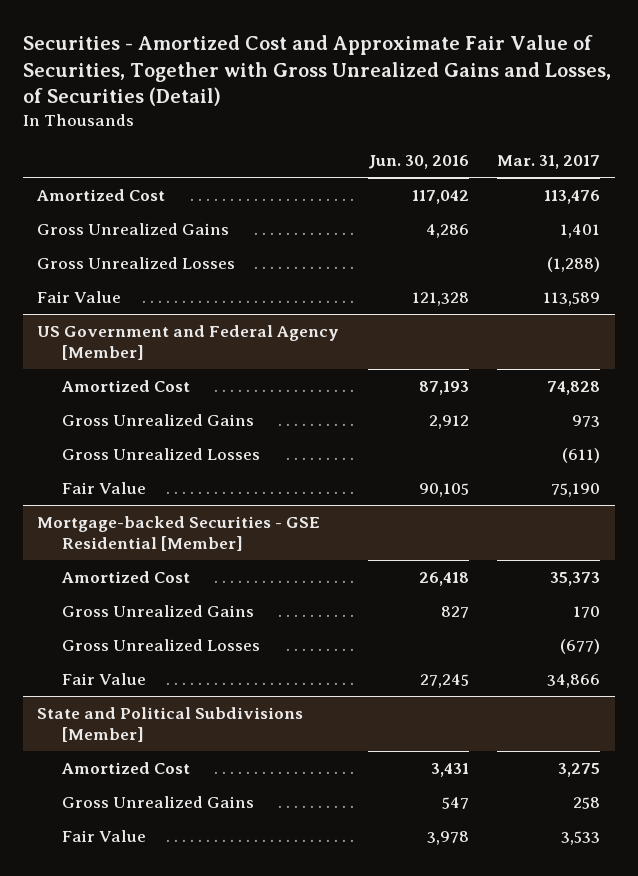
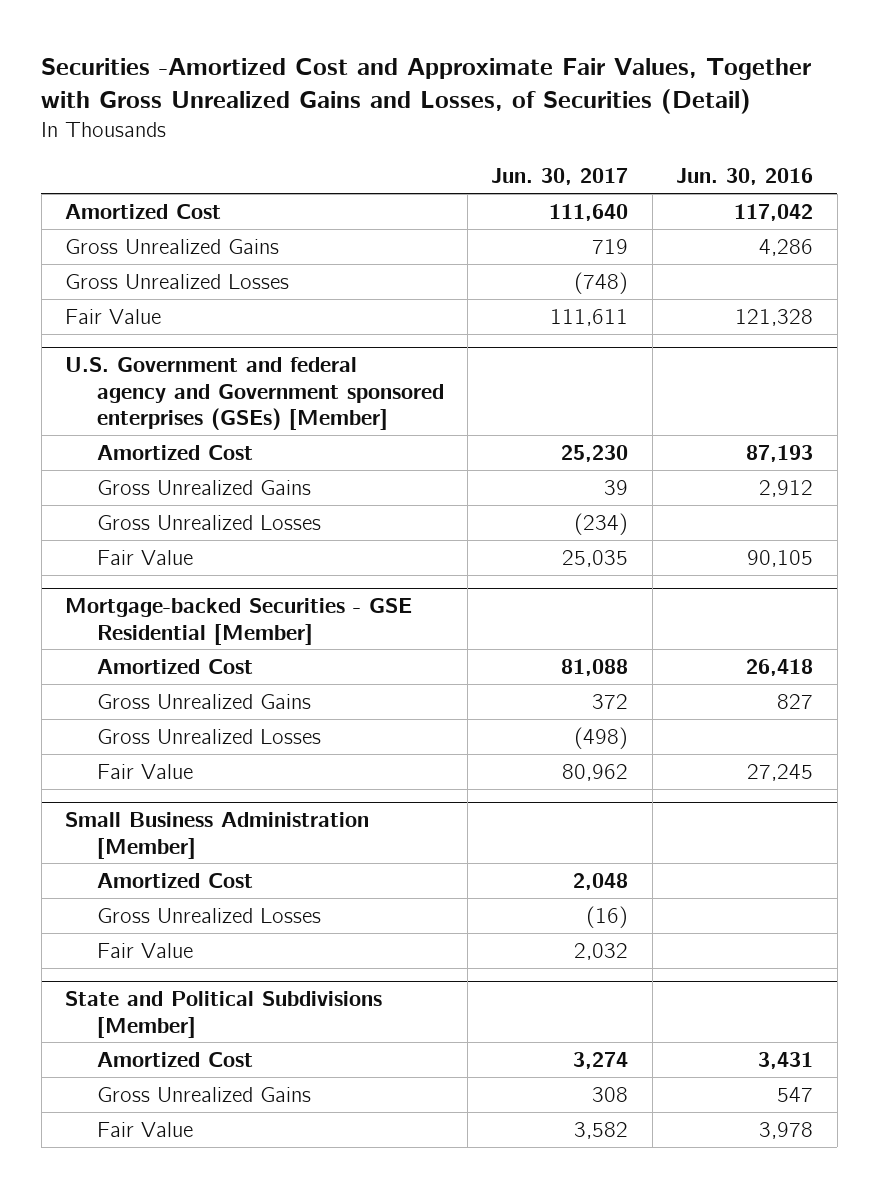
- Securities - Amortized Cost and Approximate Fair Value of Securities, Together with Gross Unrealized Gains and Losses, of Securities (Detail)
+ Securities -Amortized Cost and Approximate Fair Values, Together with Gross Unrealized Gains and Losses, of Securities (Detail)
- | Jun. 30, 2016 | Mar. 31, 2017
+ | Jun. 30, 2017 | Jun. 30, 2016
- US Government and Federal Agency [Member]
+ U.S. Government and federal agency and Government sponsored enterprises (GSEs) [Member]
+ Small Business Administration [Member]
+ Amortized Cost | 2,048 |
+ Gross Unrealized Losses | (16) |
+ Fair Value | 2,032 |

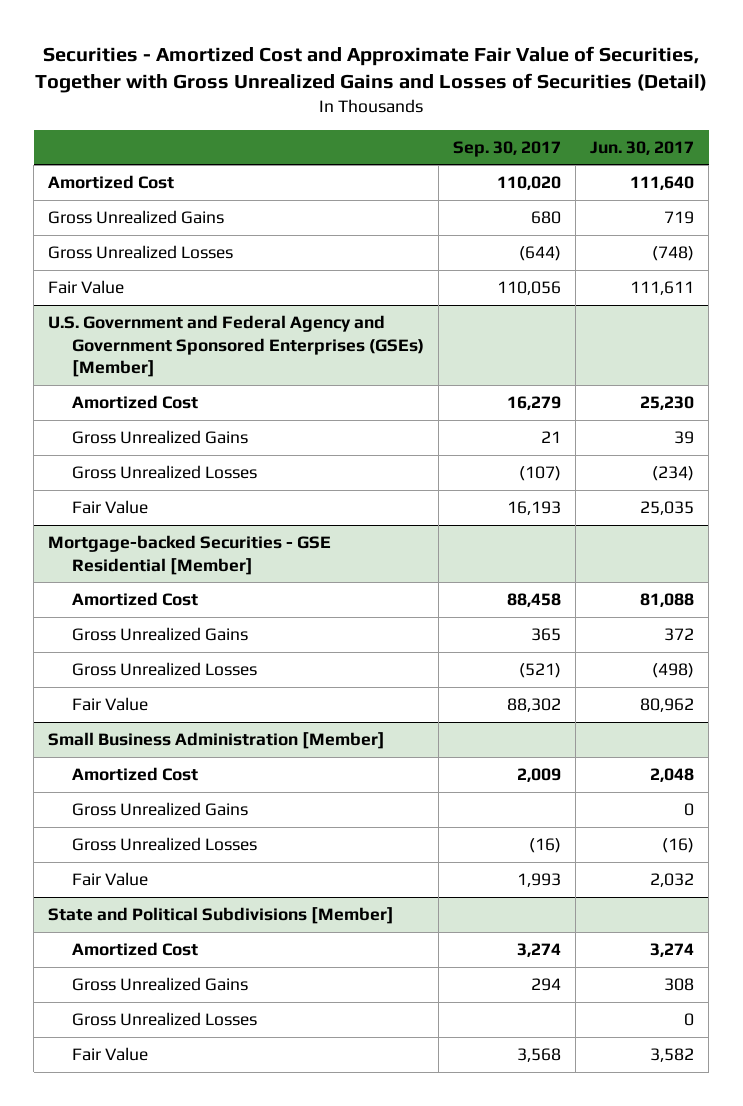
- Securities -Amortized Cost and Approximate Fair Values, Together with Gross Unrealized Gains and Losses, of Securities (Detail)
+ Securities - Amortized Cost and Approximate Fair Value of Securities, Together with Gross Unrealized Gains and Losses of Securities (Detail)
- | Jun. 30, 2017 | Jun. 30, 2016
+ | Sep. 30, 2017 | Jun. 30, 2017
- U.S. Government and federal agency and Government sponsored enterprises (GSEs) [Member]
+ U.S. Government and Federal Agency and Government Sponsored Enterprises (GSEs) [Member]
@ Small Business Administration [Member]
+ Gross Unrealized Gains | | 0
@ State and Political Subdivisions [Member]
+ Gross Unrealized Losses | | 0

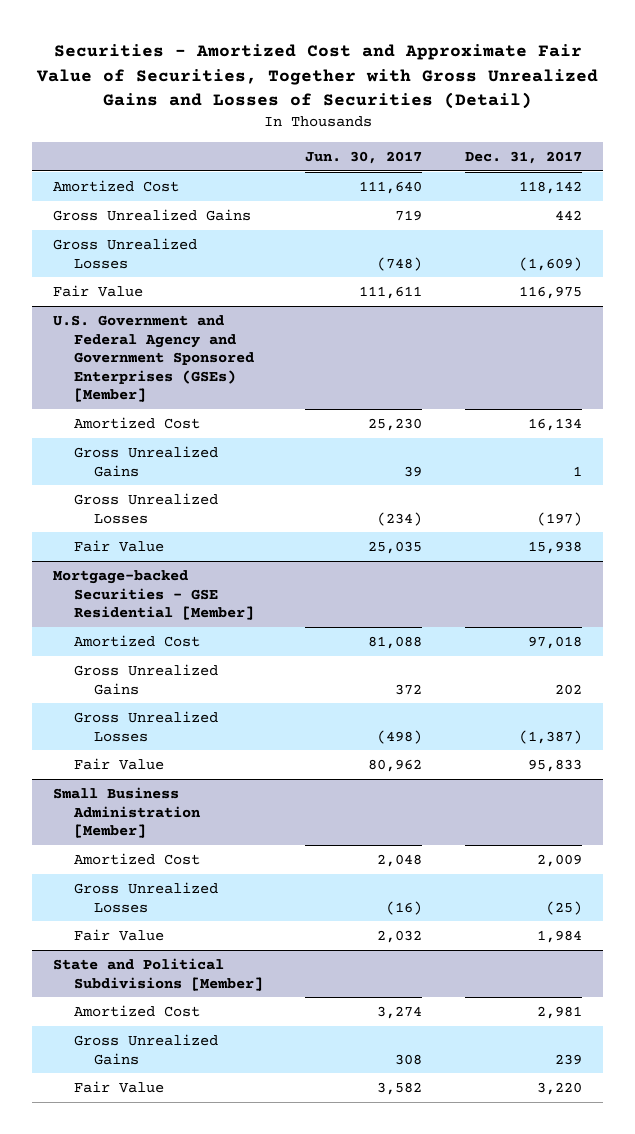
- | Sep. 30, 2017 | Jun. 30, 2017
+ | Jun. 30, 2017 | Dec. 31, 2017
@ Small Business Administration [Member]
- Gross Unrealized Gains | | 0
@ State and Political Subdivisions [Member]
- Gross Unrealized Losses | | 0

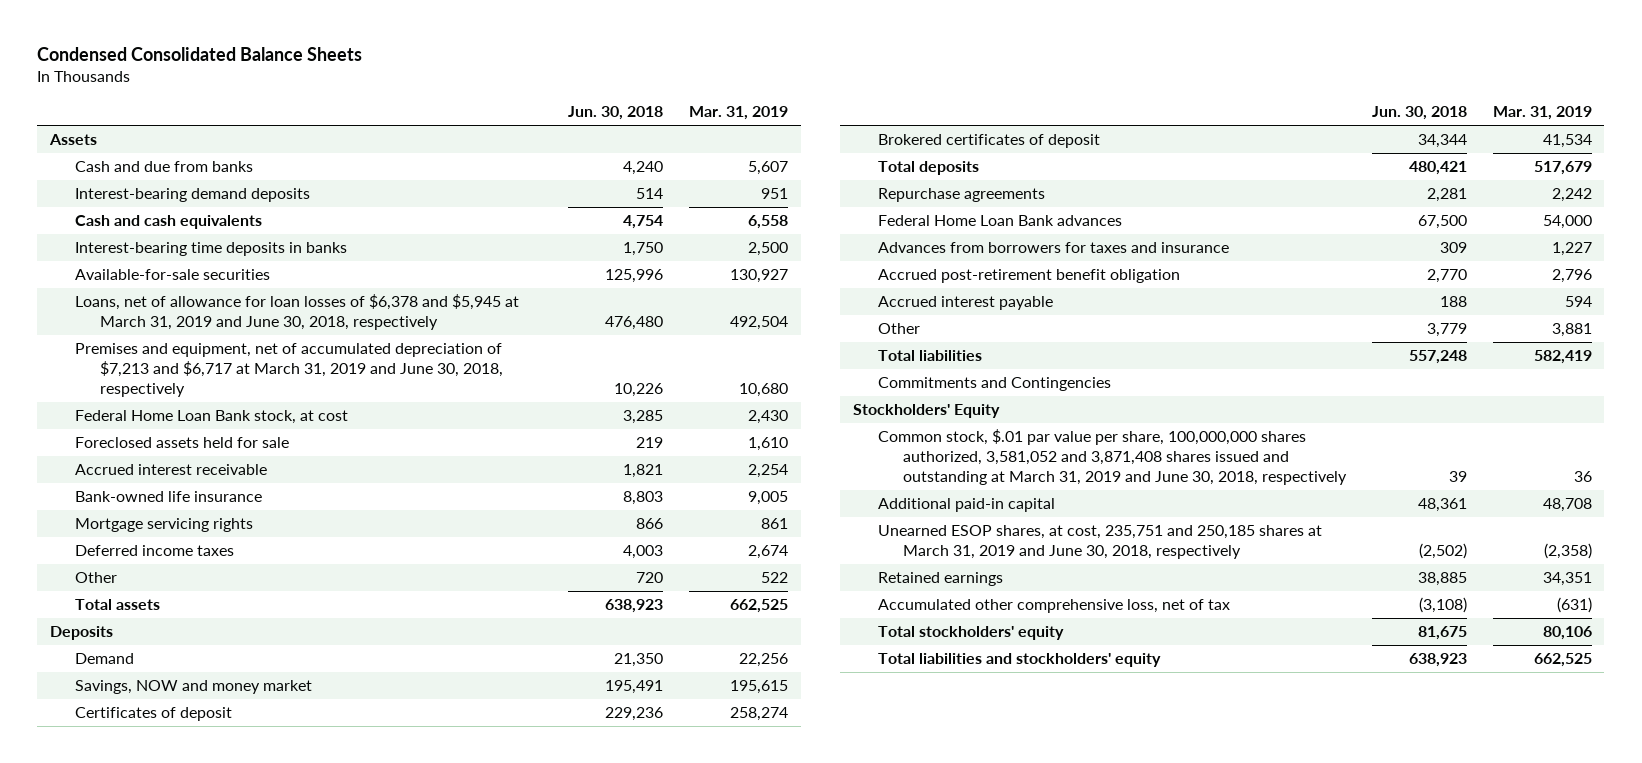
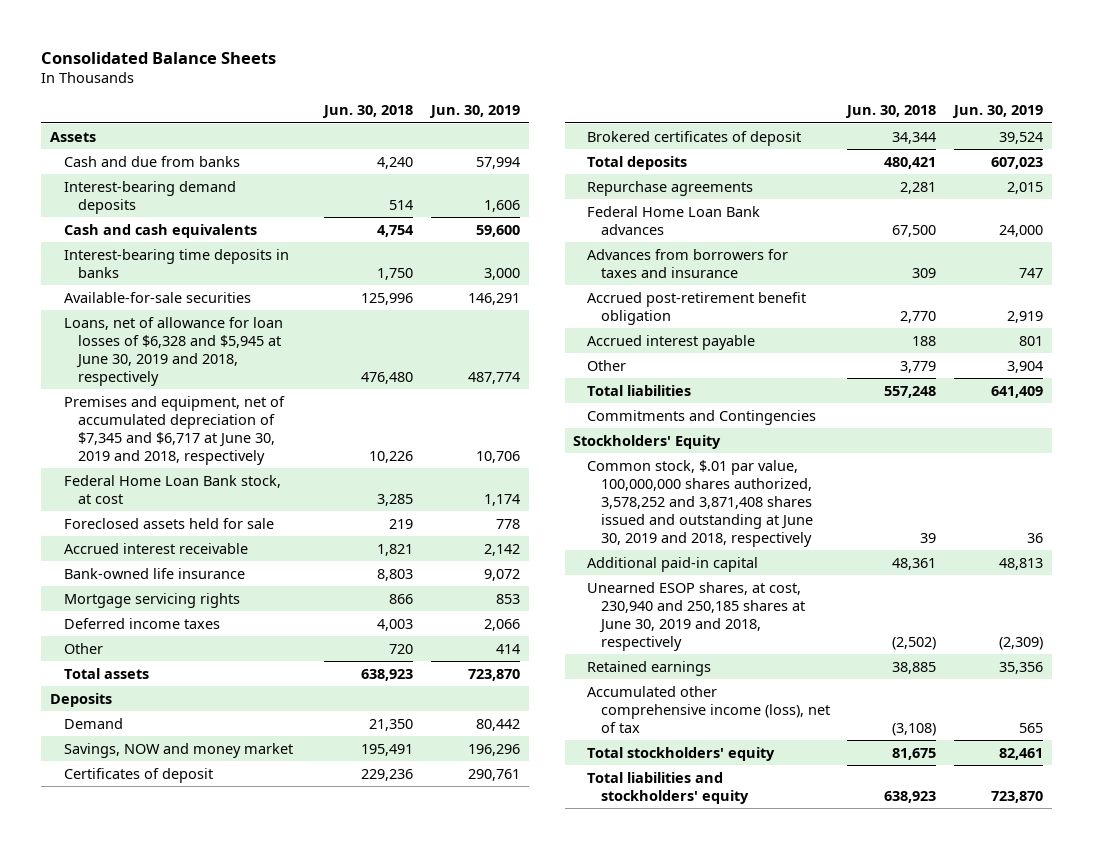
- Condensed Consolidated Balance Sheets
+ Consolidated Balance Sheets
- | Jun. 30, 2018 | Mar. 31, 2019
+ | Jun. 30, 2018 | Jun. 30, 2019
- Loans, net of allowance for loan losses of $6,378 and $5,945 at March 31, 2019 and June 30, 2018, respectively | 476,480 | 492,504
- Premises and equipment, net of accumulated depreciation of $7,213 and $6,717 at March 31, 2019 and June 30, 2018, respectively | 10,226 | 10,680
+ Loans, net of allowance for loan losses of $6,328 and $5,945 at June 30, 2019 and 2018, respectively | 476,480 | 487,774
+ Premises and equipment, net of accumulated depreciation of $7,345 and $6,717 at June 30, 2019 and 2018, respectively | 10,226 | 10,706
- Common stock, $.01 par value per share, 100,000,000 shares authorized, 3,581,052 and 3,871,408 shares issued and outstanding at March 31, 2019 and June 30, 2018, respectively | 39 | 36
+ Common stock, $.01 par value, 100,000,000 shares authorized, 3,578,252 and 3,871,408 shares issued and outstanding at June 30, 2019 and 2018, respectively | 39 | 36
- Unearned ESOP shares, at cost, 235,751 and 250,185 shares at March 31, 2019 and June 30, 2018, respectively | (2,502) | (2,358)
+ Unearned ESOP shares, at cost, 230,940 and 250,185 shares at June 30, 2019 and 2018, respectively | (2,502) | (2,309)
- Accumulated other comprehensive loss, net of tax | (3,108) | (631)
+ Accumulated other comprehensive income (loss), net of tax | (3,108) | 565

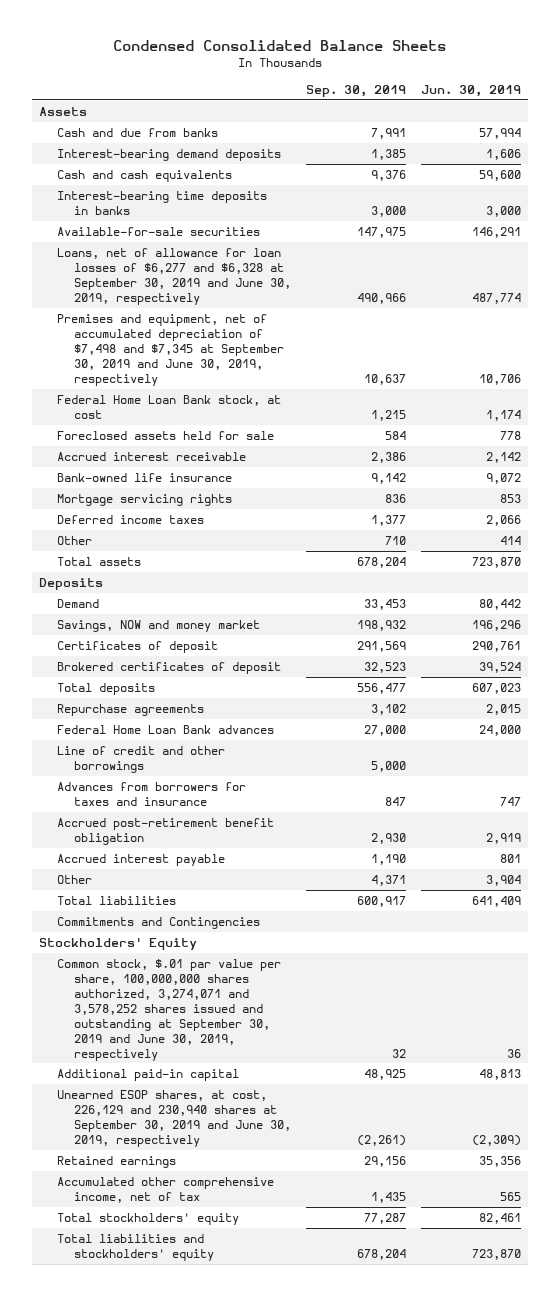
- Consolidated Balance Sheets
+ Condensed Consolidated Balance Sheets
- | Jun. 30, 2018 | Jun. 30, 2019
+ | Sep. 30, 2019 | Jun. 30, 2019
- Loans, net of allowance for loan losses of $6,328 and $5,945 at June 30, 2019 and 2018, respectively | 476,480 | 487,774
- Premises and equipment, net of accumulated depreciation of $7,345 and $6,717 at June 30, 2019 and 2018, respectively | 10,226 | 10,706
+ Loans, net of allowance for loan losses of $6,277 and $6,328 at September 30, 2019 and June 30, 2019, respectively | 490,966 | 487,774
+ Premises and equipment, net of accumulated depreciation of $7,498 and $7,345 at September 30, 2019 and June 30, 2019, respectively | 10,637 | 10,706
+ Line of credit and other borrowings | 5,000 |
- Common stock, $.01 par value, 100,000,000 shares authorized, 3,578,252 and 3,871,408 shares issued and outstanding at June 30, 2019 and 2018, respectively | 39 | 36
+ Common stock, $.01 par value per share, 100,000,000 shares authorized, 3,274,071 and 3,578,252 shares issued and outstanding at September 30, 2019 and June 30, 2019, respectively | 32 | 36
- Unearned ESOP shares, at cost, 230,940 and 250,185 shares at June 30, 2019 and 2018, respectively | (2,502) | (2,309)
+ Unearned ESOP shares, at cost, 226,129 and 230,940 shares at September 30, 2019 and June 30, 2019, respectively | (2,261) | (2,309)
- Accumulated other comprehensive income (loss), net of tax | (3,108) | 565
+ Accumulated other comprehensive income, net of tax | 1,435 | 565

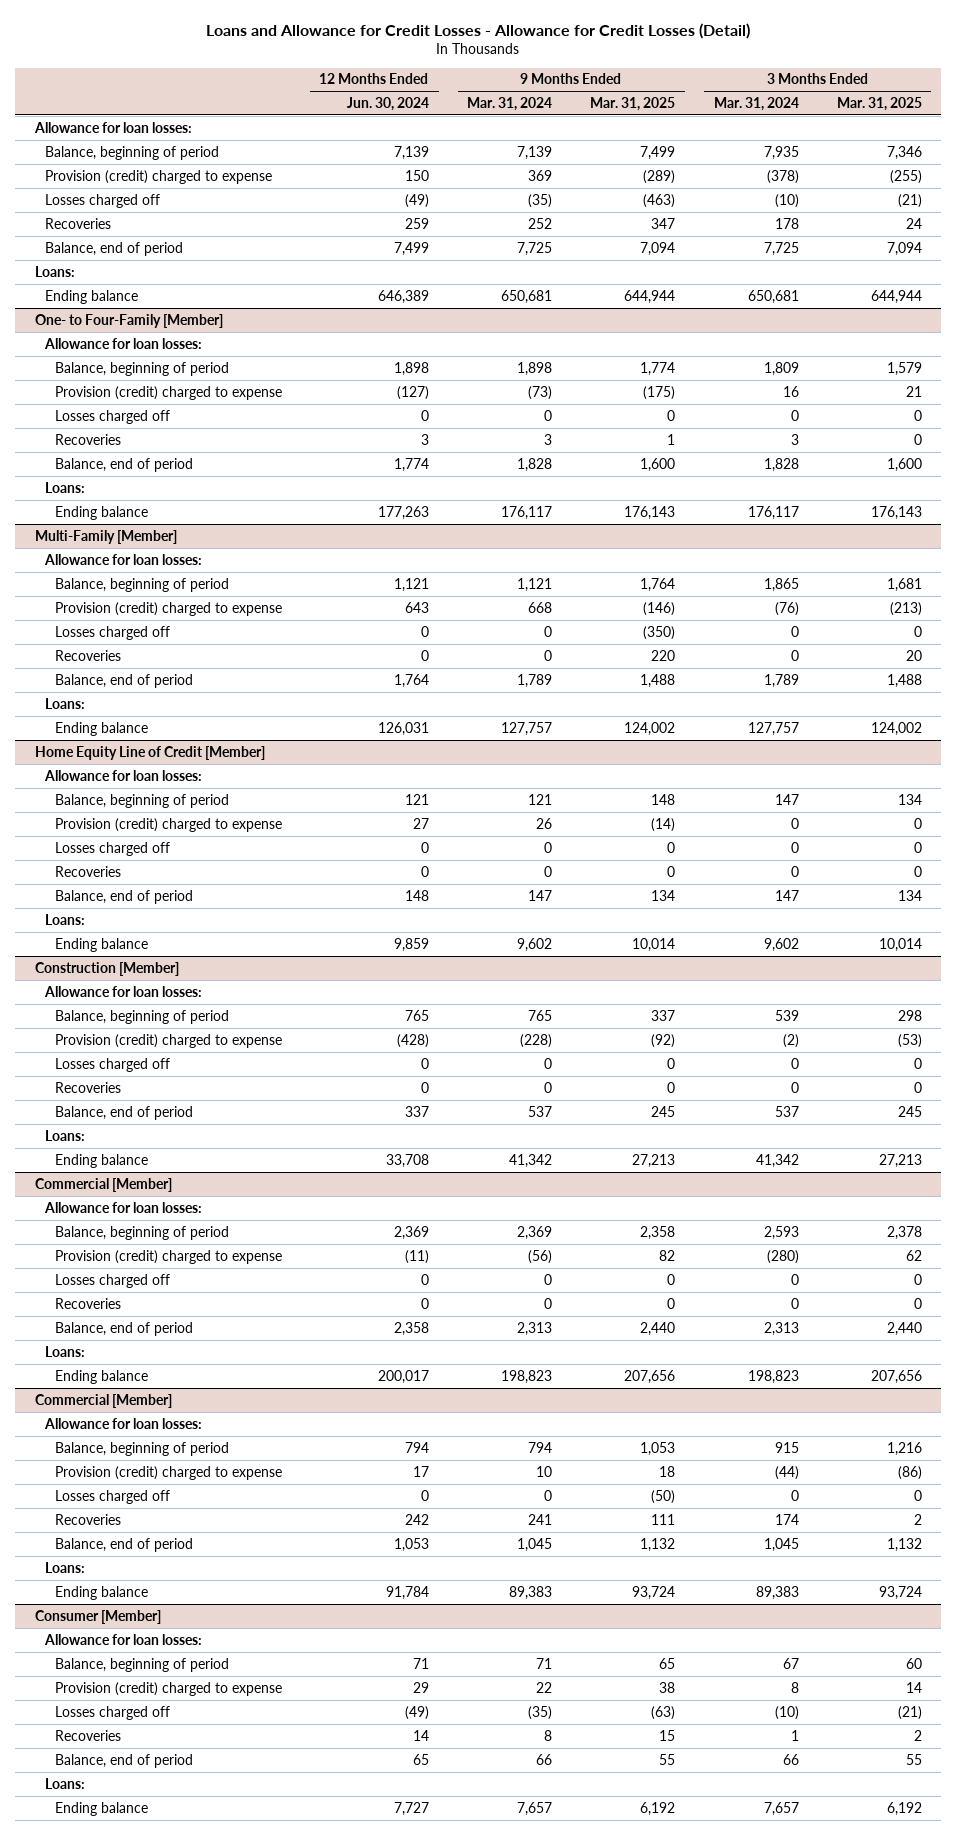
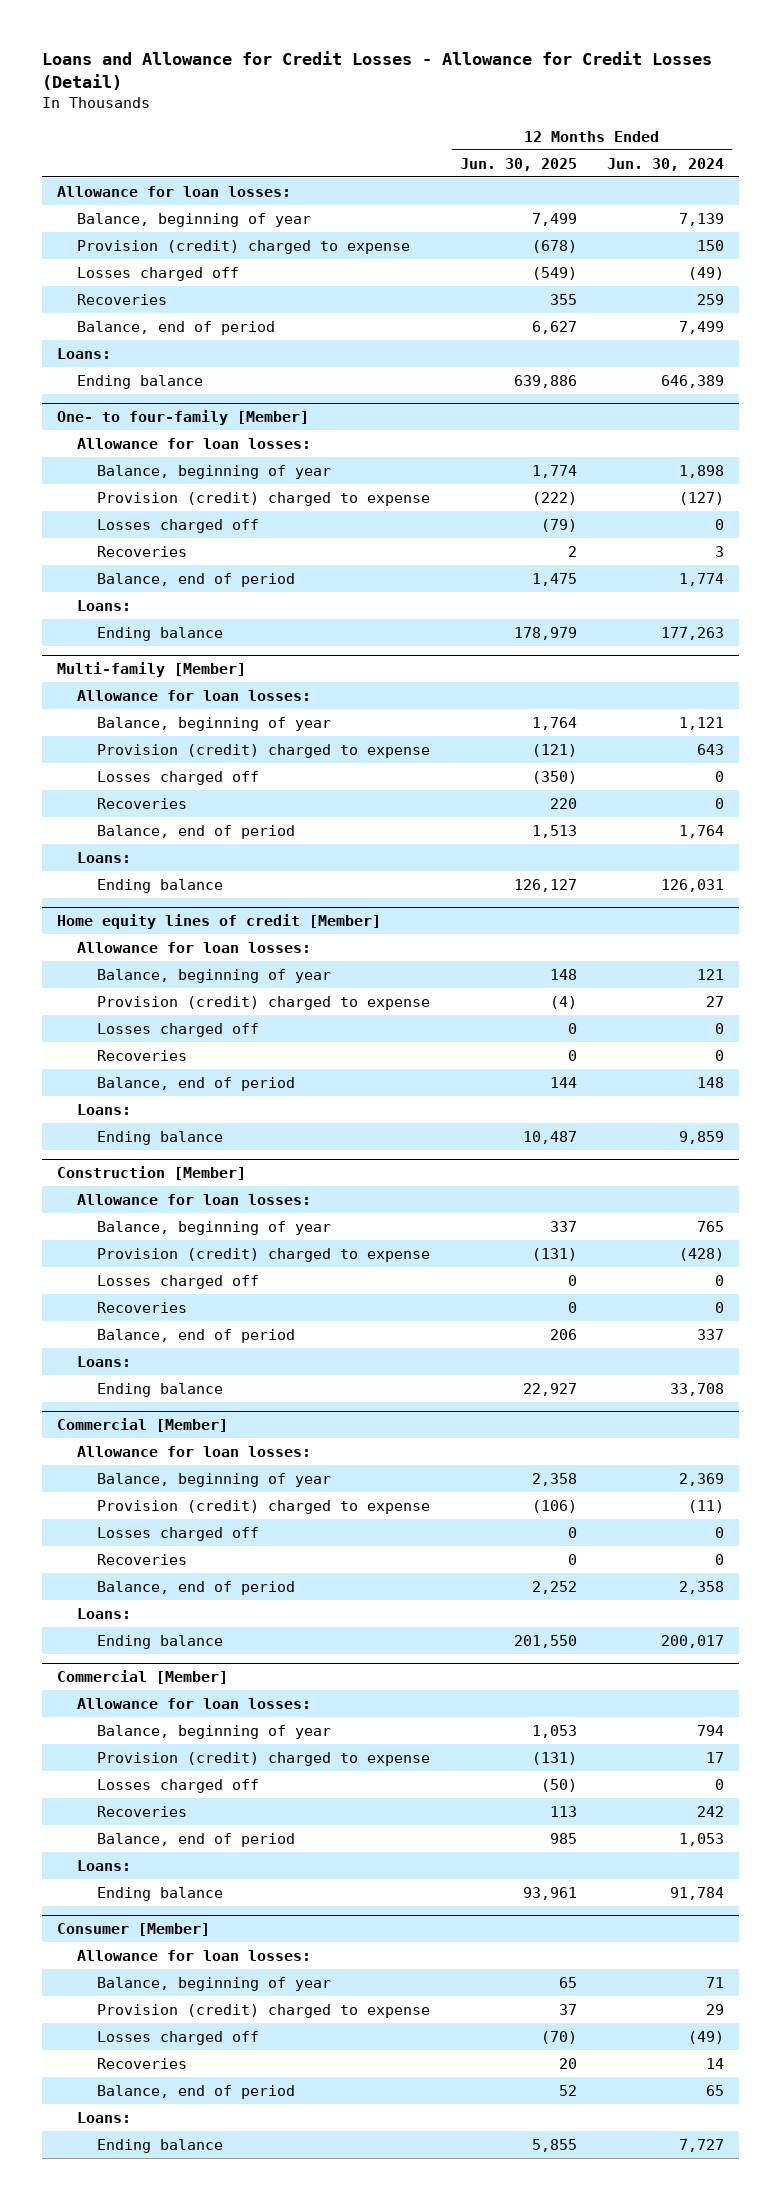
- | 12 Months Ended Jun. 30, 2024 | 9 Months Ended Mar. 31, 2024 | 9 Months Ended Mar. 31, 2025 | 3 Months Ended Mar. 31, 2024 | 3 Months Ended Mar. 31, 2025
+ | 12 Months Ended Jun. 30, 2025 | 12 Months Ended Jun. 30, 2024
- Balance, beginning of period | 7,139 | 7,139 | 7,499 | 7,935 | 7,346
+ Balance, beginning of year | 7,499 | 7,139
- One- to Four-Family [Member]
+ One- to four-family [Member]
- Balance, beginning of period | 1,898 | 1,898 | 1,774 | 1,809 | 1,579
+ Balance, beginning of year | 1,774 | 1,898
- Multi-Family [Member]
+ Multi-family [Member]
- Balance, beginning of period | 1,121 | 1,121 | 1,764 | 1,865 | 1,681
+ Balance, beginning of year | 1,764 | 1,121
- Home Equity Line of Credit [Member]
+ Home equity lines of credit [Member]
- Balance, beginning of period | 121 | 121 | 148 | 147 | 134
+ Balance, beginning of year | 148 | 121
@ Construction [Member]
- Balance, beginning of period | 765 | 765 | 337 | 539 | 298
+ Balance, beginning of year | 337 | 765
@ Commercial [Member]
- Balance, beginning of period | 2,369 | 2,369 | 2,358 | 2,593 | 2,378
+ Balance, beginning of year | 2,358 | 2,369
- Balance, beginning of period | 794 | 794 | 1,053 | 915 | 1,216
+ Balance, beginning of year | 1,053 | 794
@ Consumer [Member]
- Balance, beginning of period | 71 | 71 | 65 | 67 | 60
+ Balance, beginning of year | 65 | 71

